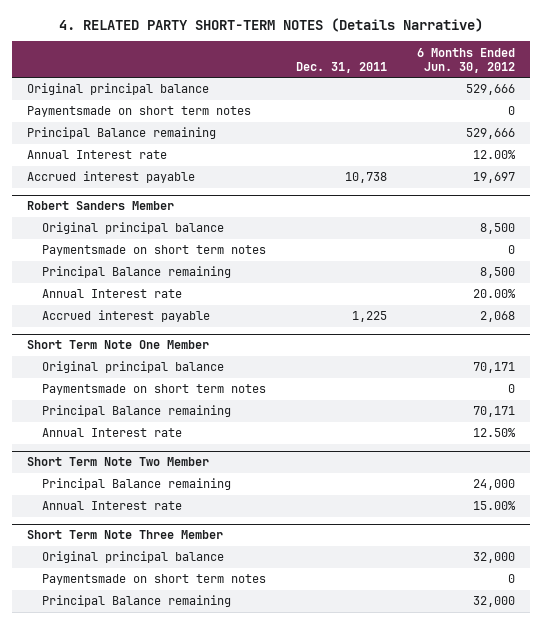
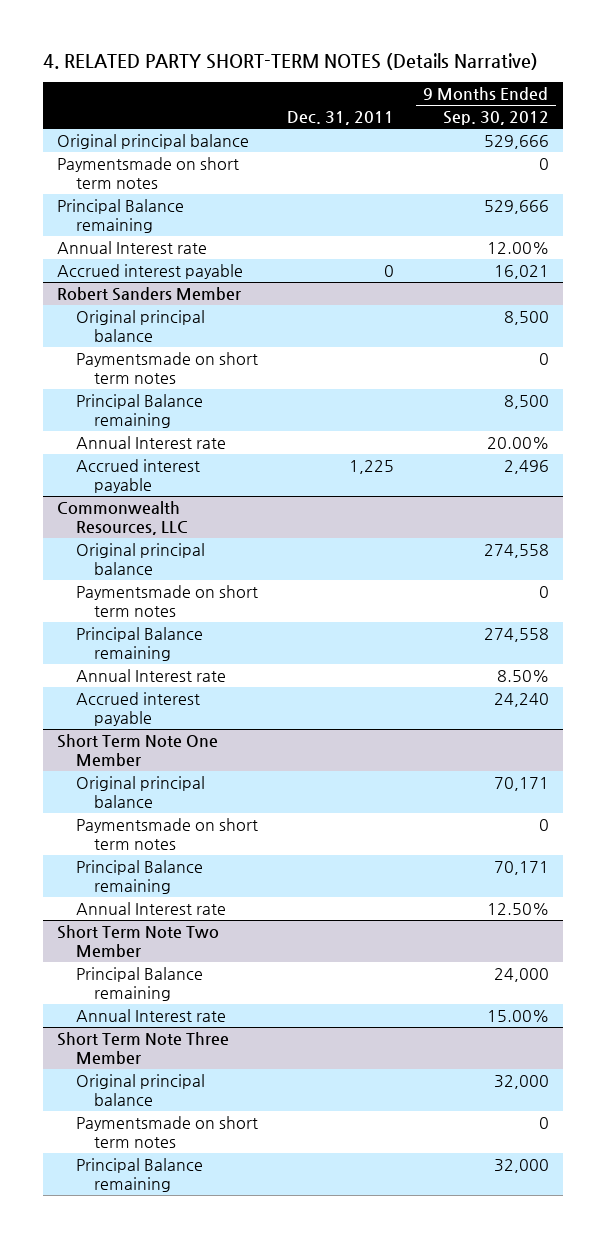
- | Dec. 31, 2011 | 6 Months Ended Jun. 30, 2012
+ | Dec. 31, 2011 | 9 Months Ended Sep. 30, 2012
- Accrued interest payable | 10,738 | 19,697
+ Accrued interest payable | 0 | 16,021
+ Commonwealth Resources, LLC
+ Original principal balance | | 274,558
+ Paymentsmade on short term notes | | 0
+ Principal Balance remaining | | 274,558
+ Annual Interest rate | | 8.50%
+ Accrued interest payable | | 24,240

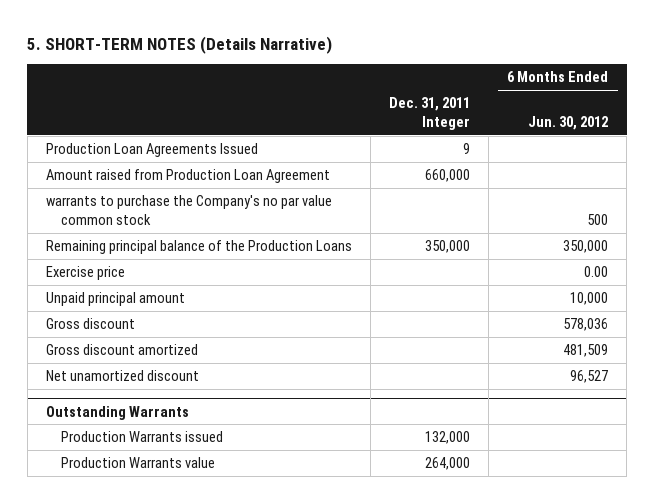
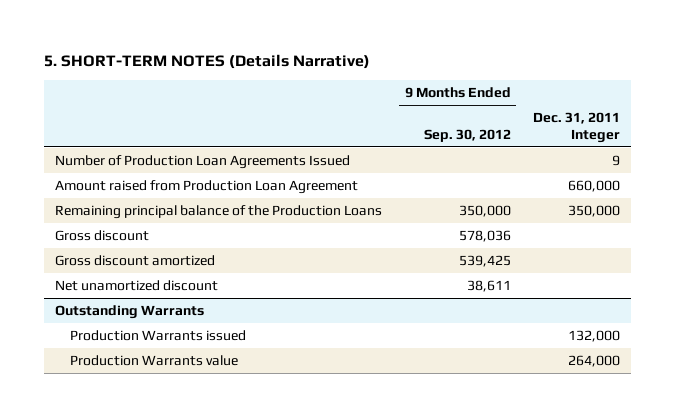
- | Dec. 31, 2011 Integer | 6 Months Ended Jun. 30, 2012
+ | 9 Months Ended Sep. 30, 2012 | Dec. 31, 2011 Integer
- Production Loan Agreements Issued | 9 |
+ Number of Production Loan Agreements Issued | | 9
- warrants to purchase the Company's no par value common stock | | 500
- Exercise price | | 0.00
- Unpaid principal amount | | 10,000

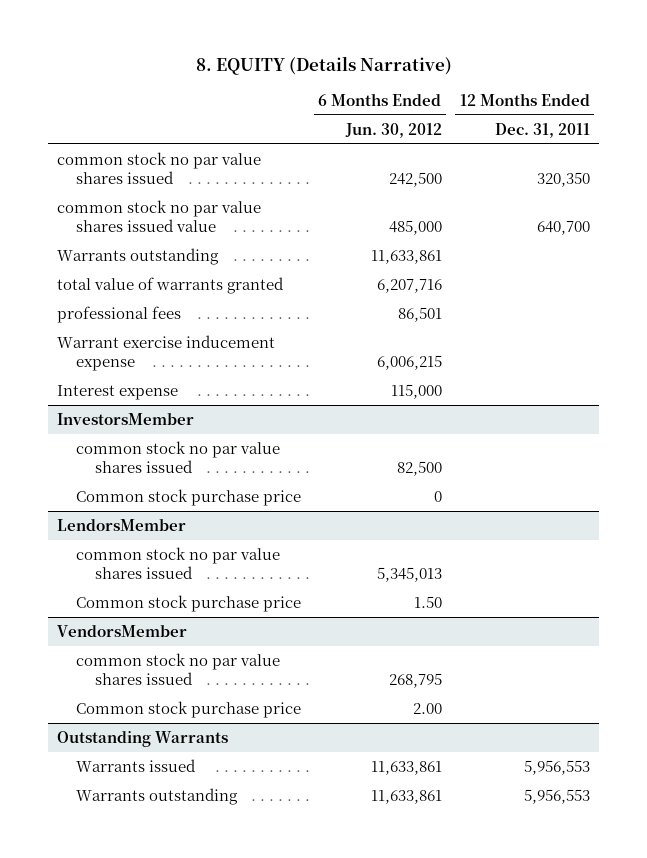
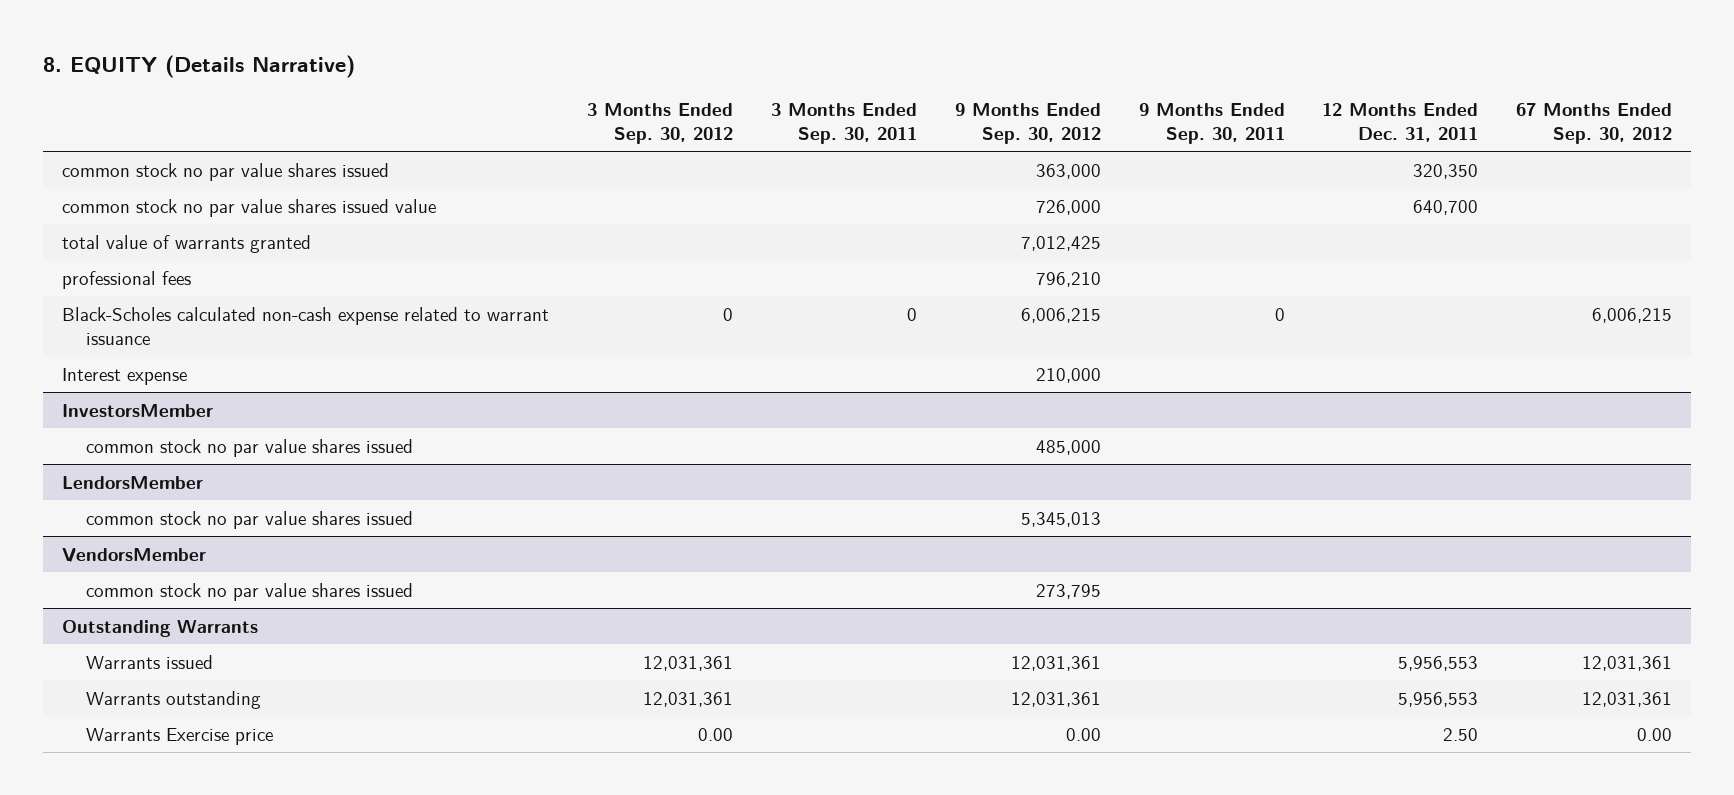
- | 6 Months Ended Jun. 30, 2012 | 12 Months Ended Dec. 31, 2011
+ | 3 Months Ended Sep. 30, 2012 | 3 Months Ended Sep. 30, 2011 | 9 Months Ended Sep. 30, 2012 | 9 Months Ended Sep. 30, 2011 | 12 Months Ended Dec. 31, 2011 | 67 Months Ended Sep. 30, 2012
- Warrants outstanding | 11,633,861 |
- Warrant exercise inducement expense | 6,006,215 |
+ Black-Scholes calculated non-cash expense related to warrant issuance | 0 | 0 | 6,006,215 | 0 | | 6,006,215
@ InvestorsMember
- Common stock purchase price | 0 |
@ LendorsMember
- Common stock purchase price | 1.50 |
@ VendorsMember
- Common stock purchase price | 2.00 |
@ Outstanding Warrants
+ Warrants Exercise price | 0.00 | | 0.00 | | 2.50 | 0.00

